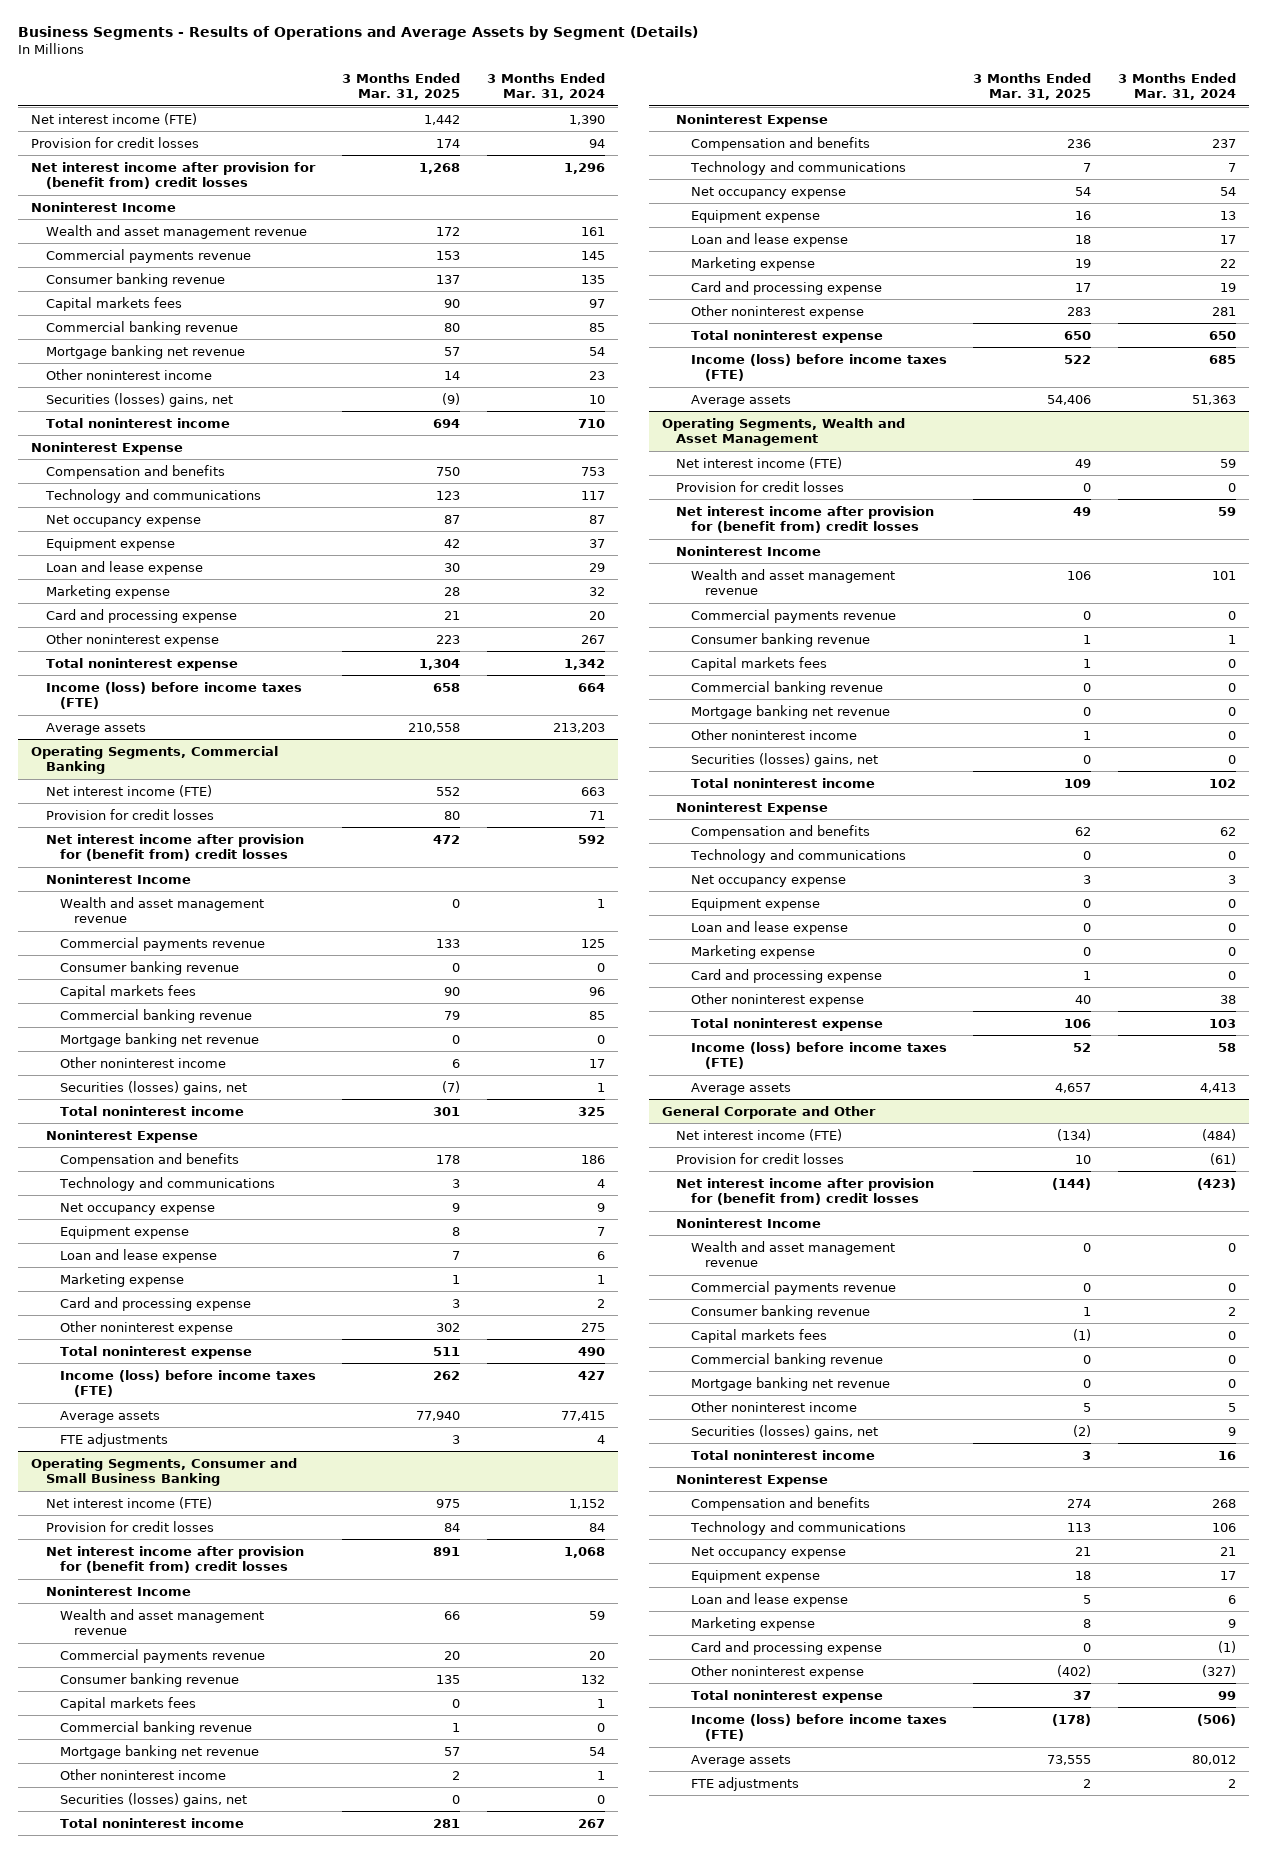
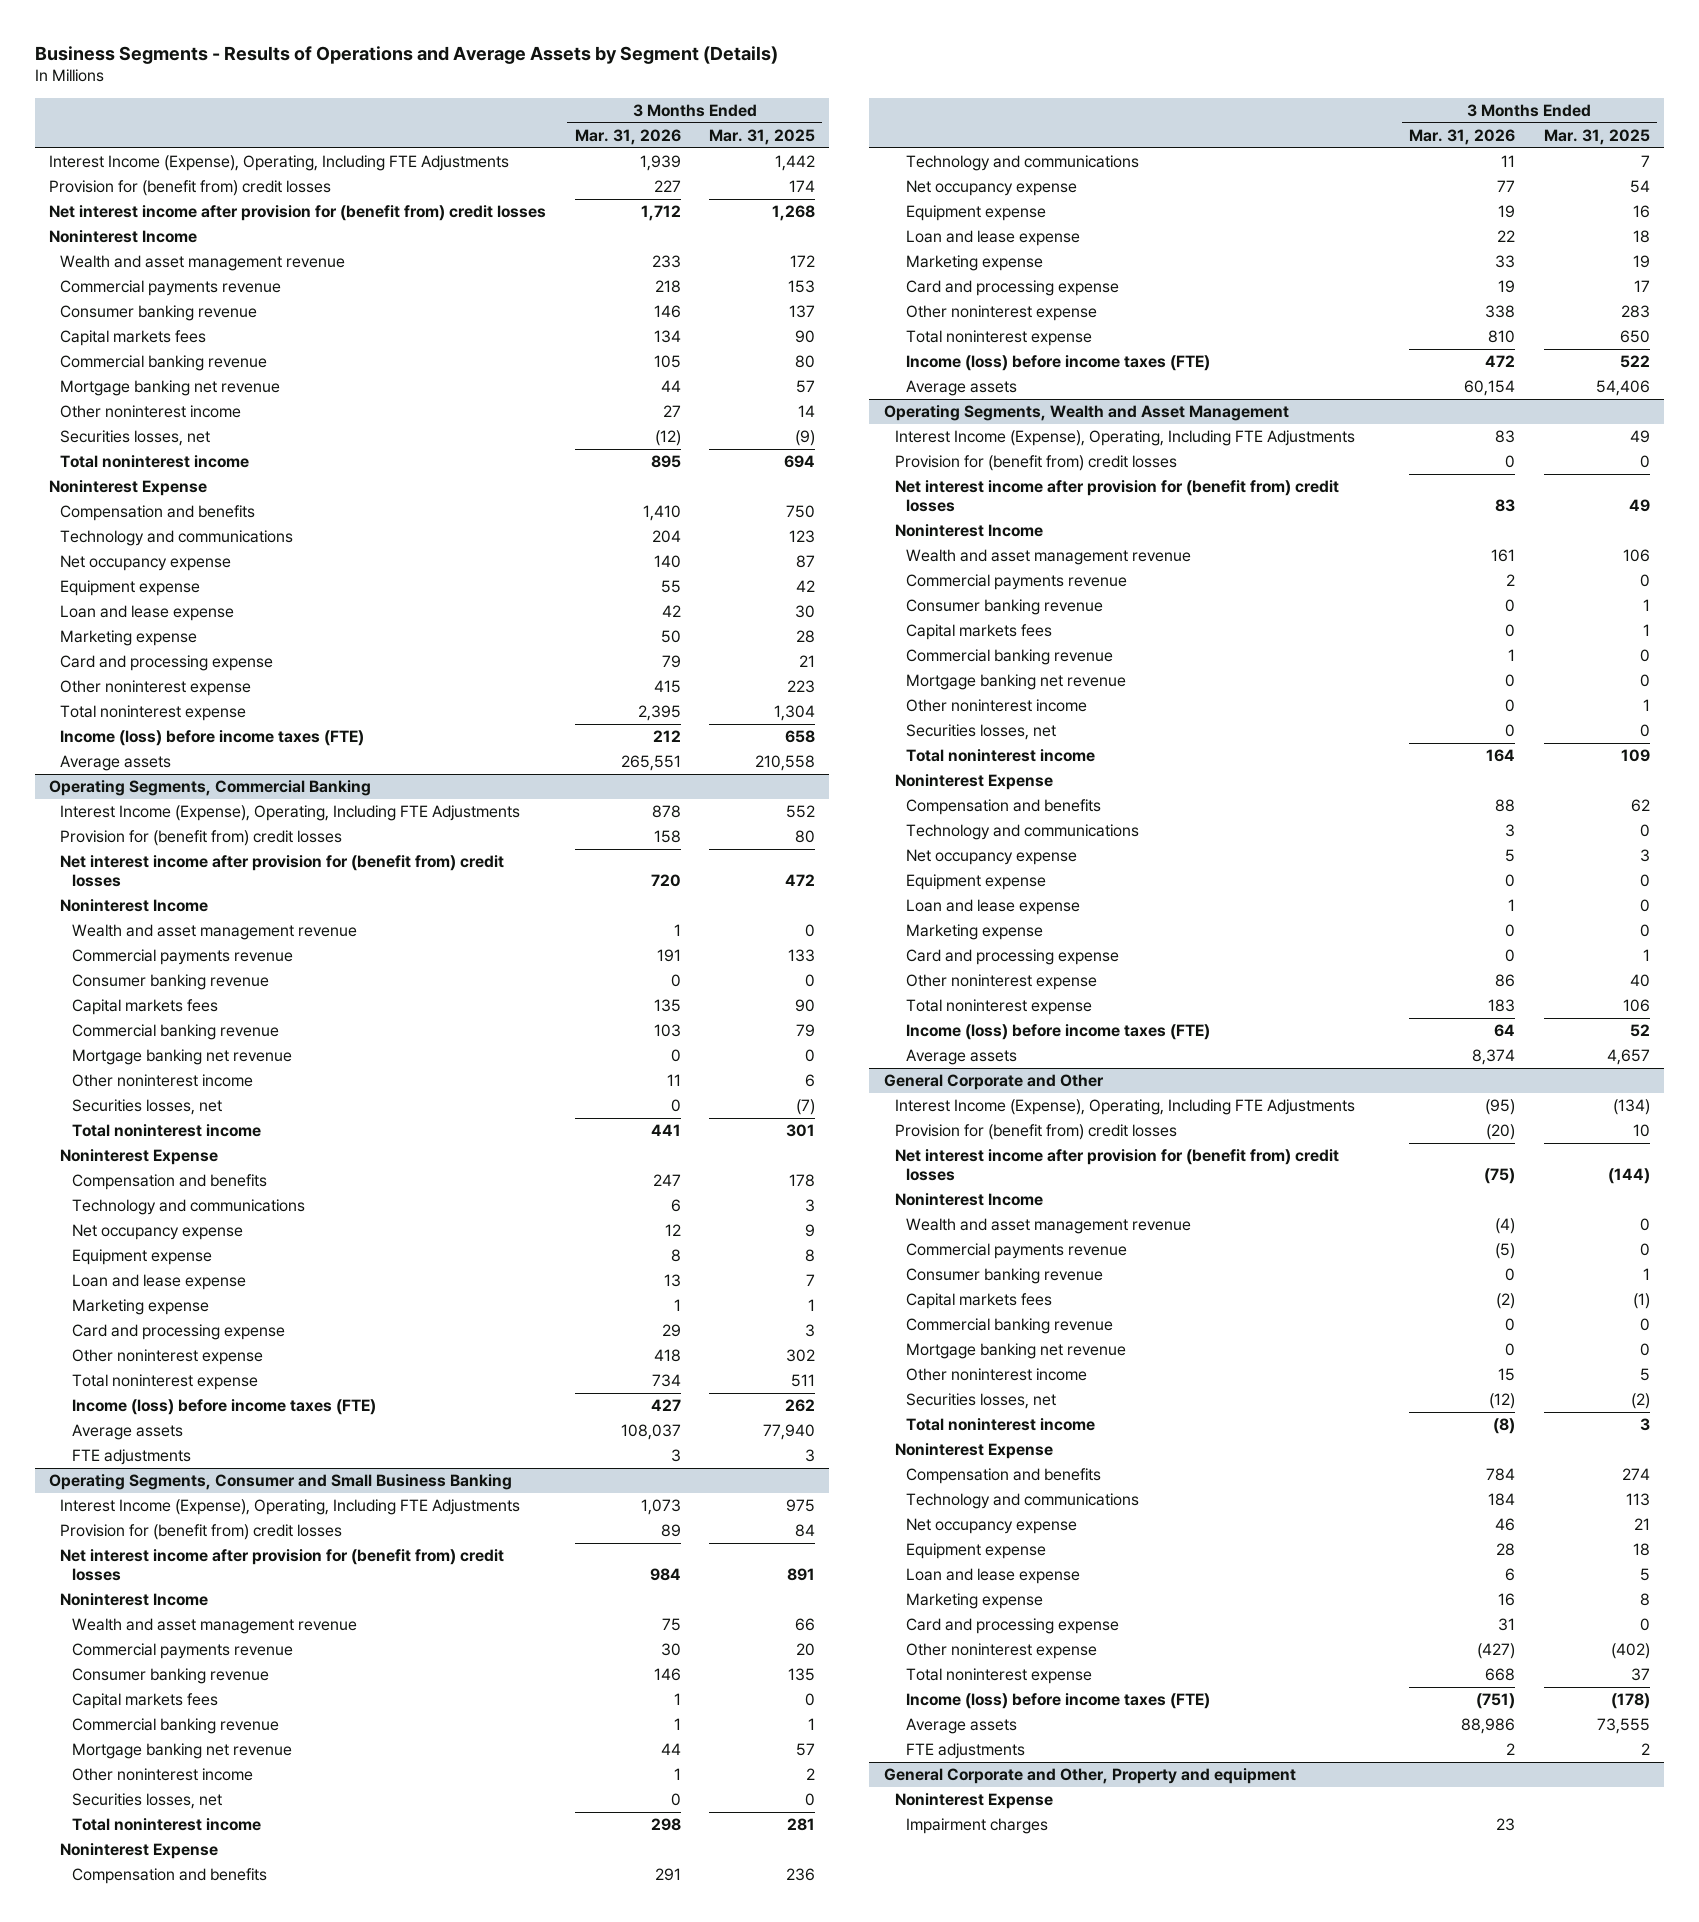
- | 3 Months Ended Mar. 31, 2025 | 3 Months Ended Mar. 31, 2024
+ | 3 Months Ended Mar. 31, 2026 | 3 Months Ended Mar. 31, 2025
- Net interest income (FTE) | 1,442 | 1,390
- Provision for credit losses | 174 | 94
+ Interest Income (Expense), Operating, Including FTE Adjustments | 1,939 | 1,442
+ Provision for (benefit from) credit losses | 227 | 174
- Securities (losses) gains, net | (9) | 10
+ Securities losses, net | (12) | (9)
@ Operating Segments, Commercial Banking
- Net interest income (FTE) | 552 | 663
- Provision for credit losses | 80 | 71
+ Interest Income (Expense), Operating, Including FTE Adjustments | 878 | 552
+ Provision for (benefit from) credit losses | 158 | 80
- Securities (losses) gains, net | (7) | 1
+ Securities losses, net | 0 | (7)
@ Operating Segments, Consumer and Small Business Banking
- Net interest income (FTE) | 975 | 1,152
- Provision for credit losses | 84 | 84
+ Interest Income (Expense), Operating, Including FTE Adjustments | 1,073 | 975
+ Provision for (benefit from) credit losses | 89 | 84
- Securities (losses) gains, net | 0 | 0
+ Securities losses, net | 0 | 0
@ Operating Segments, Wealth and Asset Management
- Net interest income (FTE) | 49 | 59
- Provision for credit losses | 0 | 0
+ Interest Income (Expense), Operating, Including FTE Adjustments | 83 | 49
+ Provision for (benefit from) credit losses | 0 | 0
- Securities (losses) gains, net | 0 | 0
+ Securities losses, net | 0 | 0
@ General Corporate and Other
- Net interest income (FTE) | (134) | (484)
- Provision for credit losses | 10 | (61)
+ Interest Income (Expense), Operating, Including FTE Adjustments | (95) | (134)
+ Provision for (benefit from) credit losses | (20) | 10
- Securities (losses) gains, net | (2) | 9
+ Securities losses, net | (12) | (2)
+ General Corporate and Other, Property and equipment
+ Noninterest Expense
+ Impairment charges | 23 |

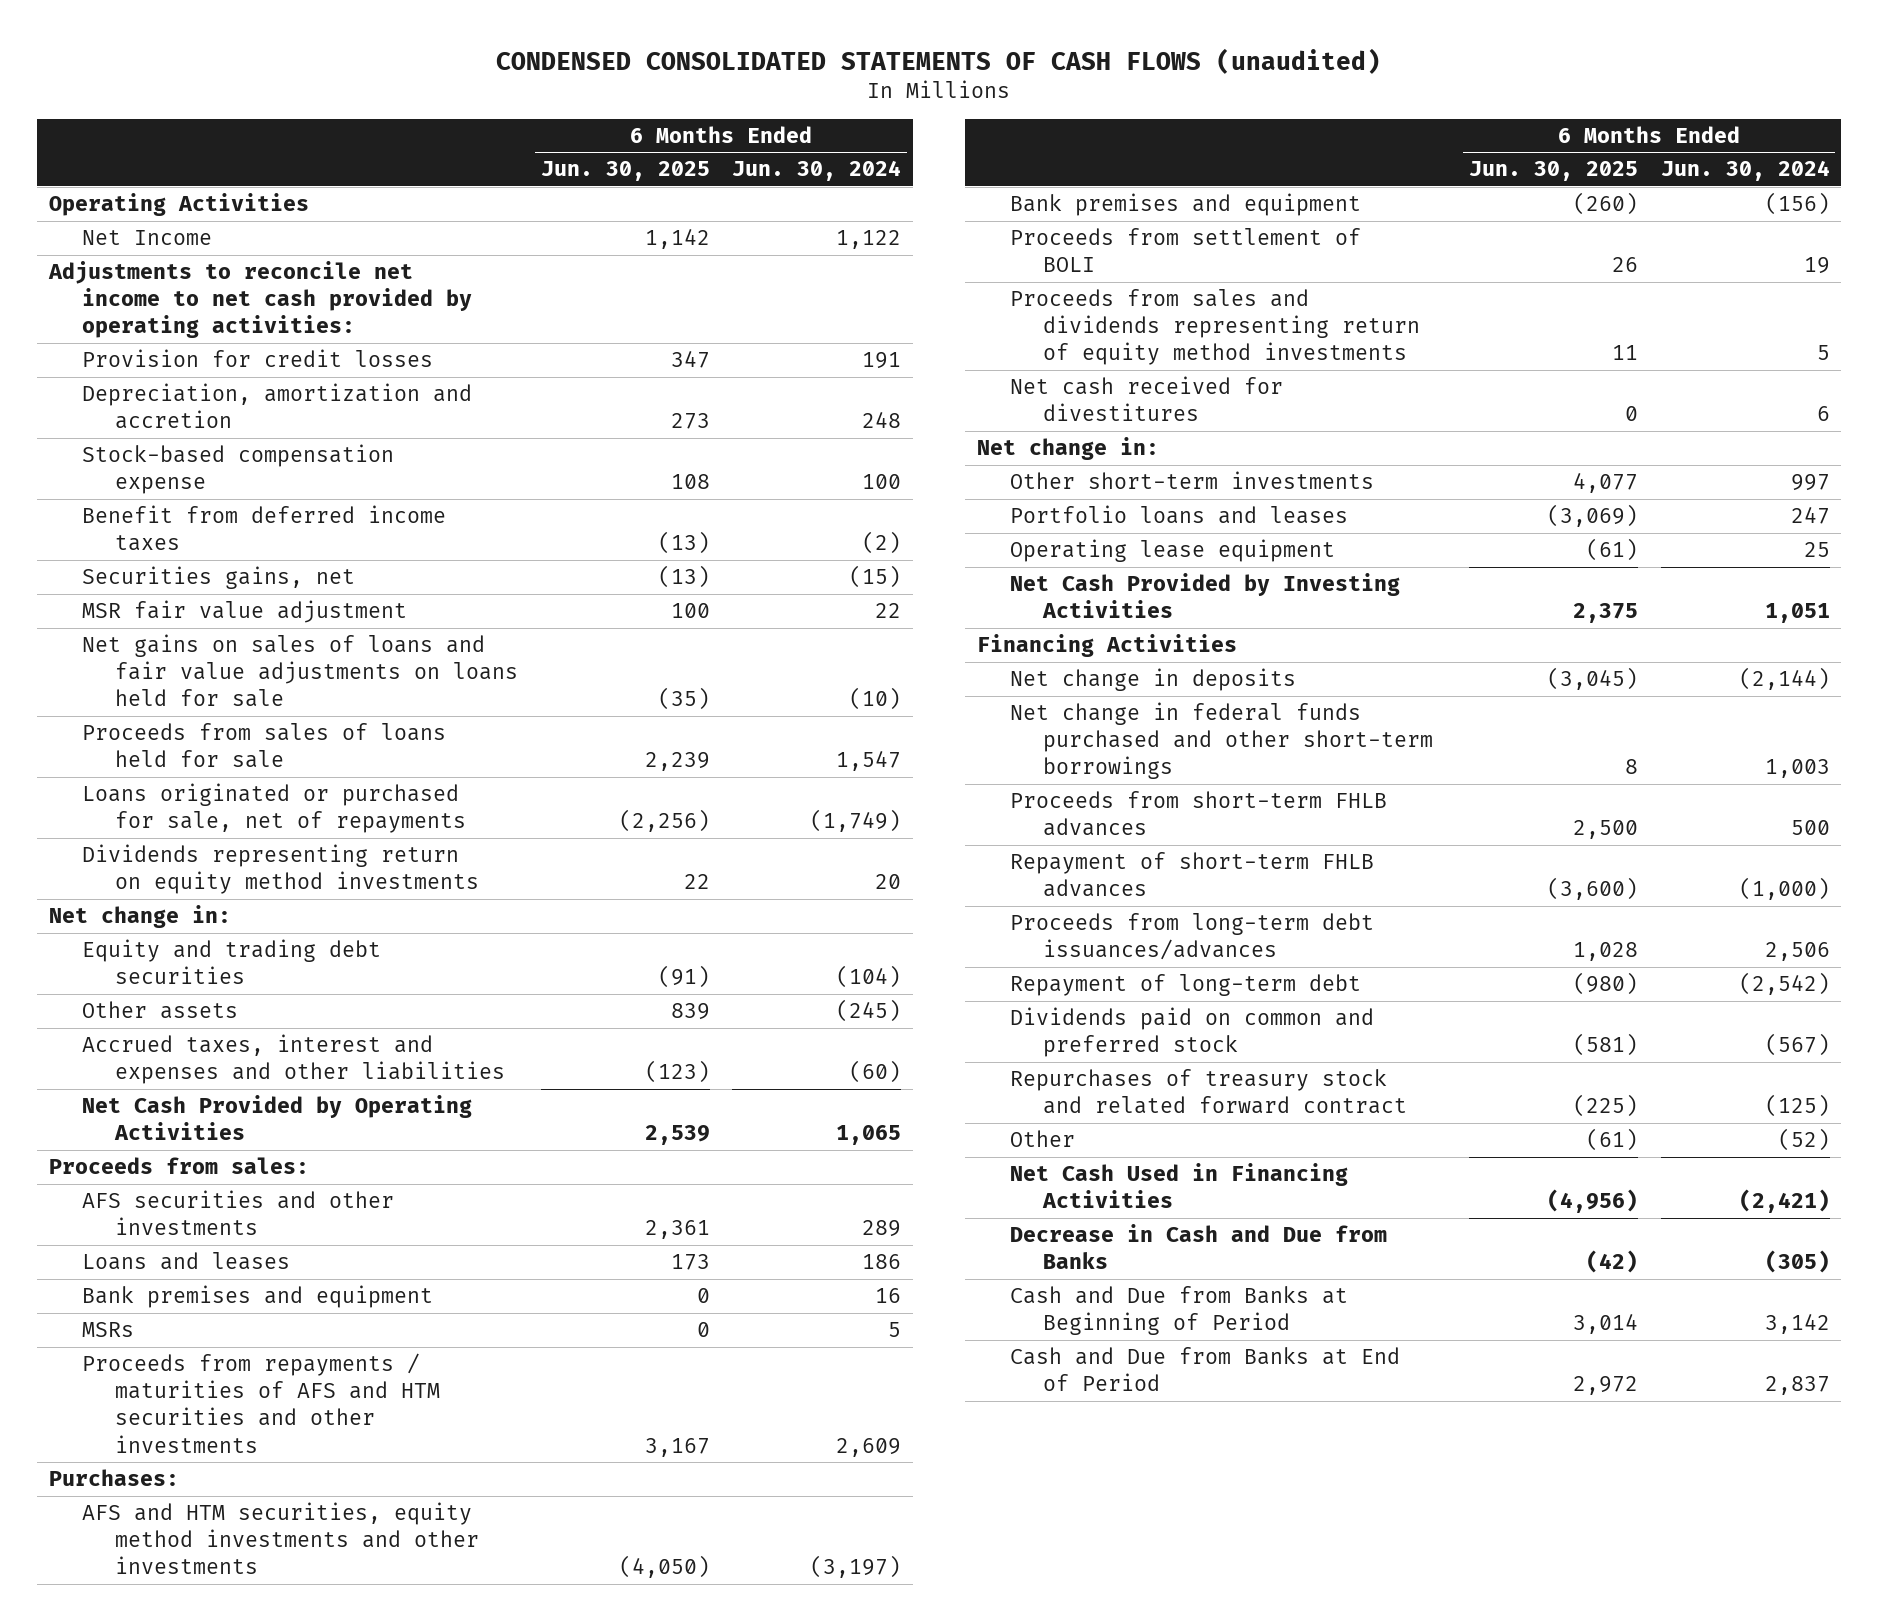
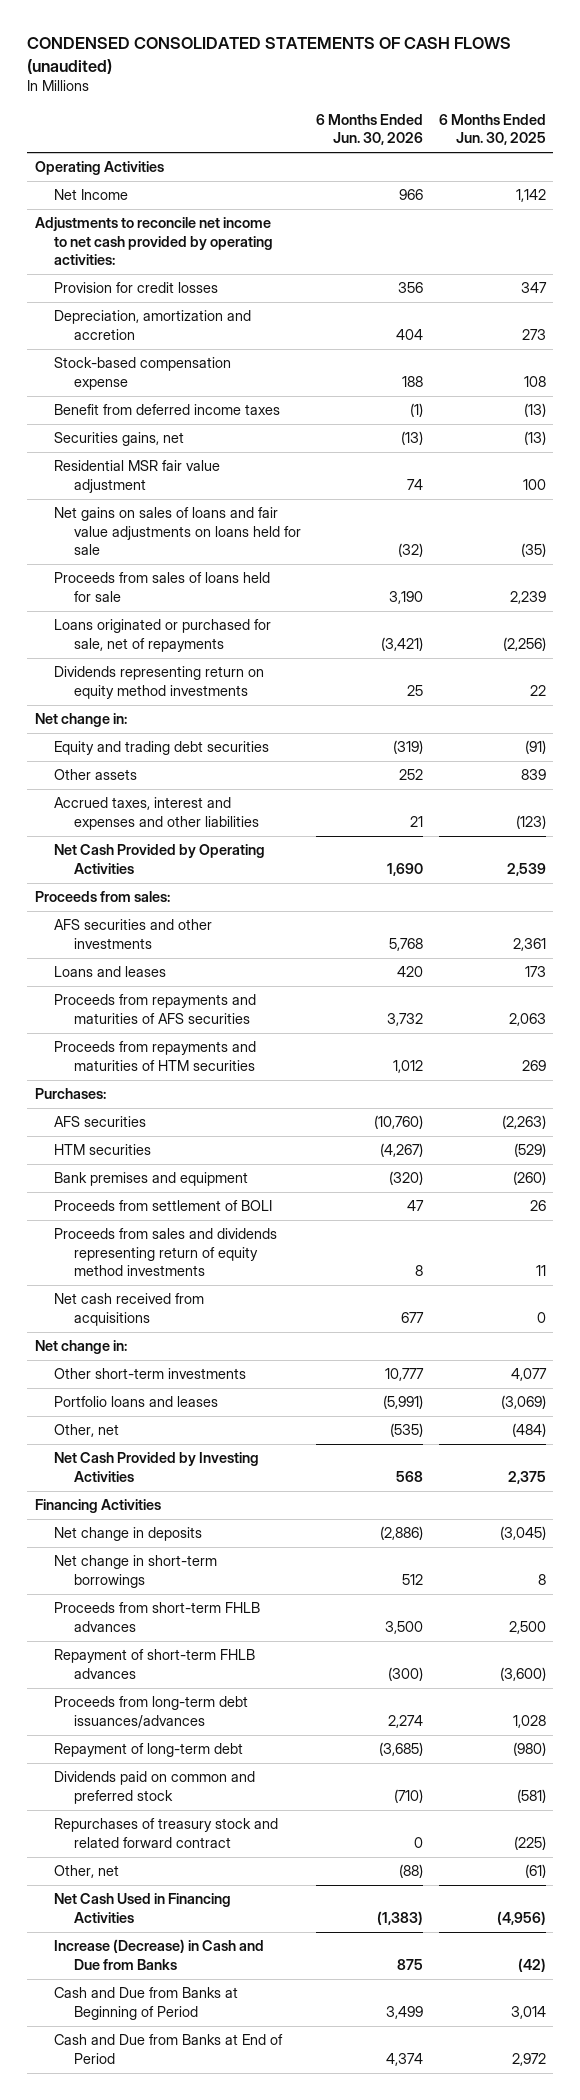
- | 6 Months Ended Jun. 30, 2025 | 6 Months Ended Jun. 30, 2024
+ | 6 Months Ended Jun. 30, 2026 | 6 Months Ended Jun. 30, 2025
- MSR fair value adjustment | 100 | 22
+ Residential MSR fair value adjustment | 74 | 100
- Bank premises and equipment | 0 | 16
- MSRs | 0 | 5
- Proceeds from repayments / maturities of AFS and HTM securities and other investments | 3,167 | 2,609
+ Proceeds from repayments and maturities of AFS securities | 3,732 | 2,063
+ Proceeds from repayments and maturities of HTM securities | 1,012 | 269
- AFS and HTM securities, equity method investments and other investments | (4,050) | (3,197)
+ AFS securities | (10,760) | (2,263)
+ HTM securities | (4,267) | (529)
- Net cash received for divestitures | 0 | 6
+ Net cash received from acquisitions | 677 | 0
- Operating lease equipment | (61) | 25
+ Other, net | (535) | (484)
- Net change in federal funds purchased and other short-term borrowings | 8 | 1,003
+ Net change in short-term borrowings | 512 | 8
- Other | (61) | (52)
+ Other, net | (88) | (61)
- Decrease in Cash and Due from Banks | (42) | (305)
+ Increase (Decrease) in Cash and Due from Banks | 875 | (42)

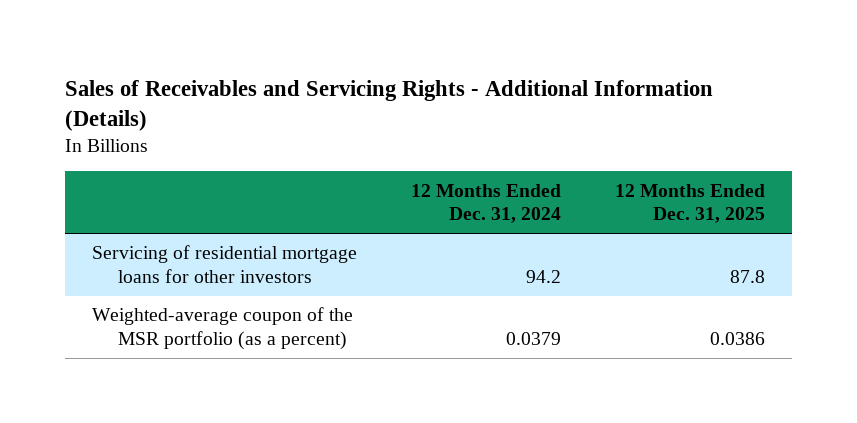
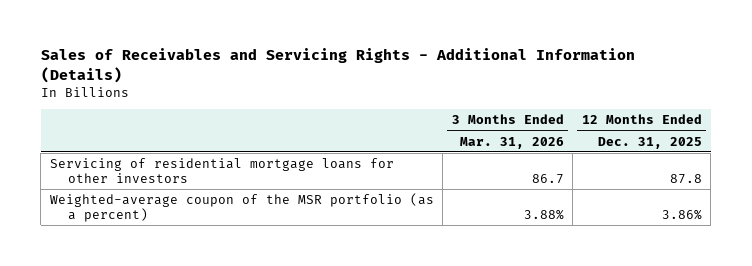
- | 12 Months Ended Dec. 31, 2024 | 12 Months Ended Dec. 31, 2025
+ | 3 Months Ended Mar. 31, 2026 | 12 Months Ended Dec. 31, 2025
- Weighted-average coupon of the MSR portfolio (as a percent) | 0.0379 | 0.0386
+ Weighted-average coupon of the MSR portfolio (as a percent) | 3.88% | 3.86%

